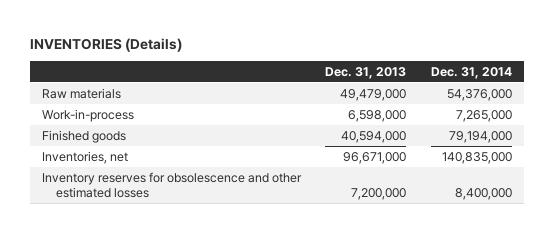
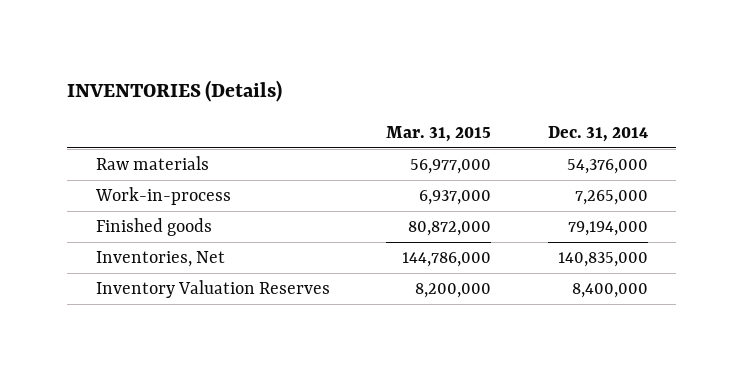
- | Dec. 31, 2013 | Dec. 31, 2014
+ | Mar. 31, 2015 | Dec. 31, 2014
- Inventories, net | 96,671,000 | 140,835,000
- Inventory reserves for obsolescence and other estimated losses | 7,200,000 | 8,400,000
+ Inventories, Net | 144,786,000 | 140,835,000
+ Inventory Valuation Reserves | 8,200,000 | 8,400,000

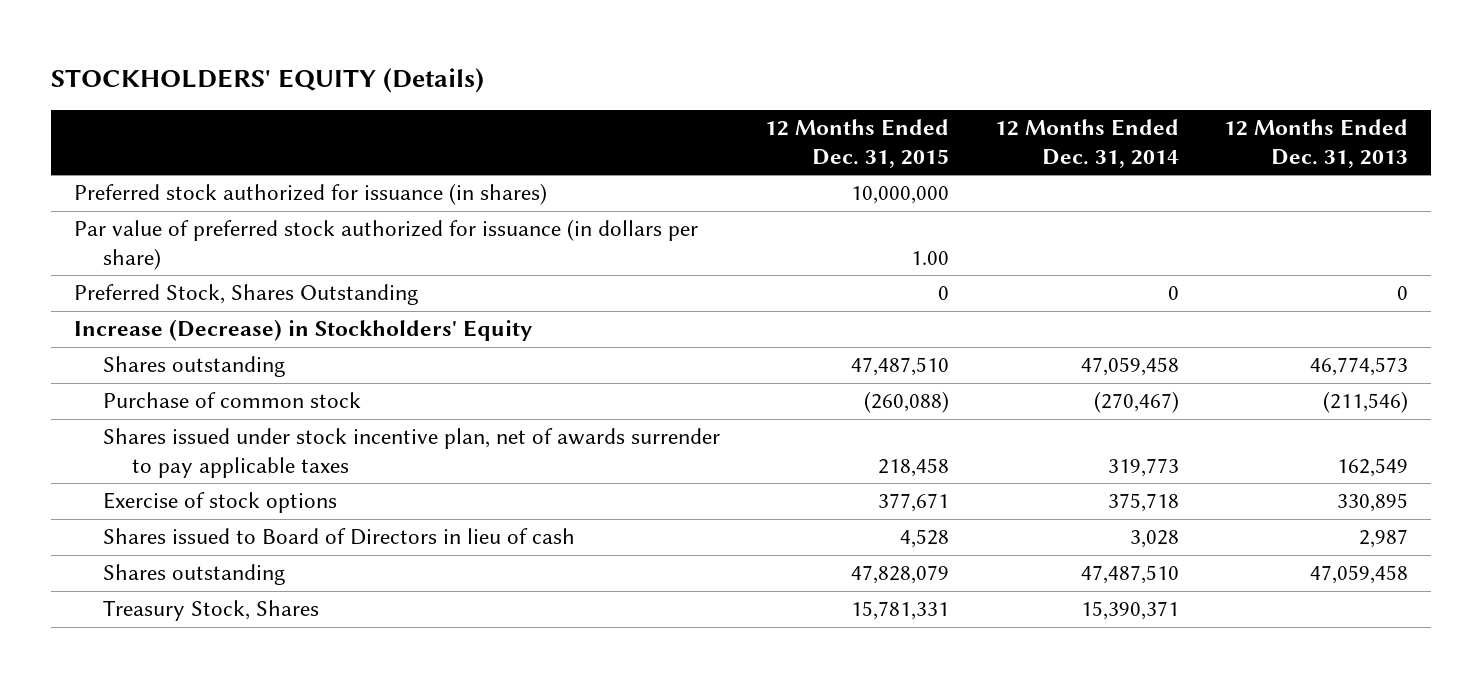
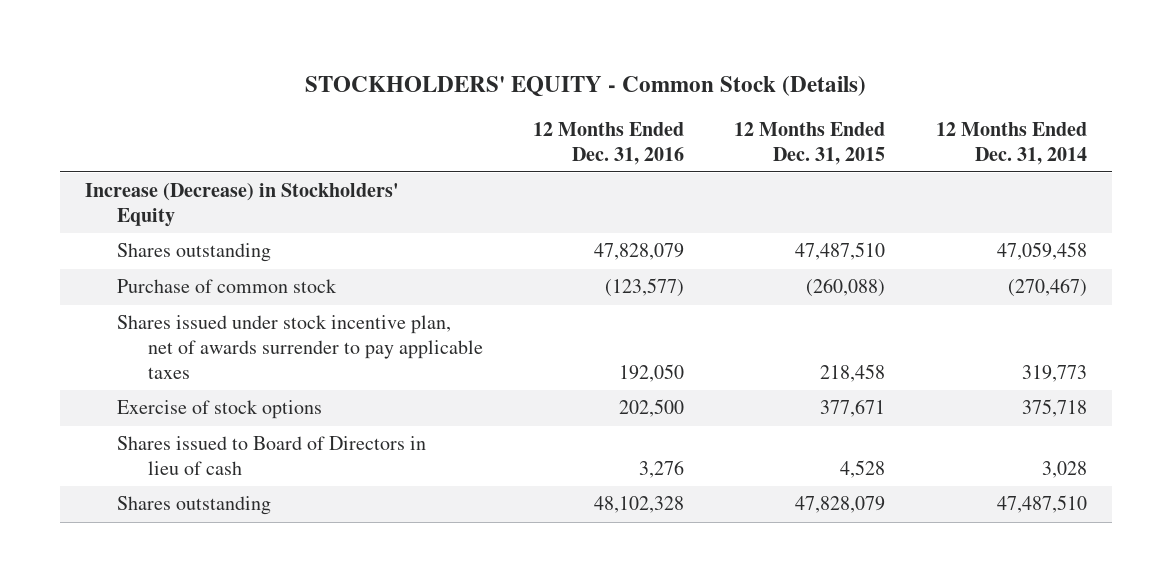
- STOCKHOLDERS' EQUITY (Details)
+ STOCKHOLDERS' EQUITY - Common Stock (Details)
- | 12 Months Ended Dec. 31, 2015 | 12 Months Ended Dec. 31, 2014 | 12 Months Ended Dec. 31, 2013
+ | 12 Months Ended Dec. 31, 2016 | 12 Months Ended Dec. 31, 2015 | 12 Months Ended Dec. 31, 2014
- Preferred stock authorized for issuance (in shares) | 10,000,000 | |
- Par value of preferred stock authorized for issuance (in dollars per share) | 1.00 | |
- Preferred Stock, Shares Outstanding | 0 | 0 | 0
- Treasury Stock, Shares | 15,781,331 | 15,390,371 |

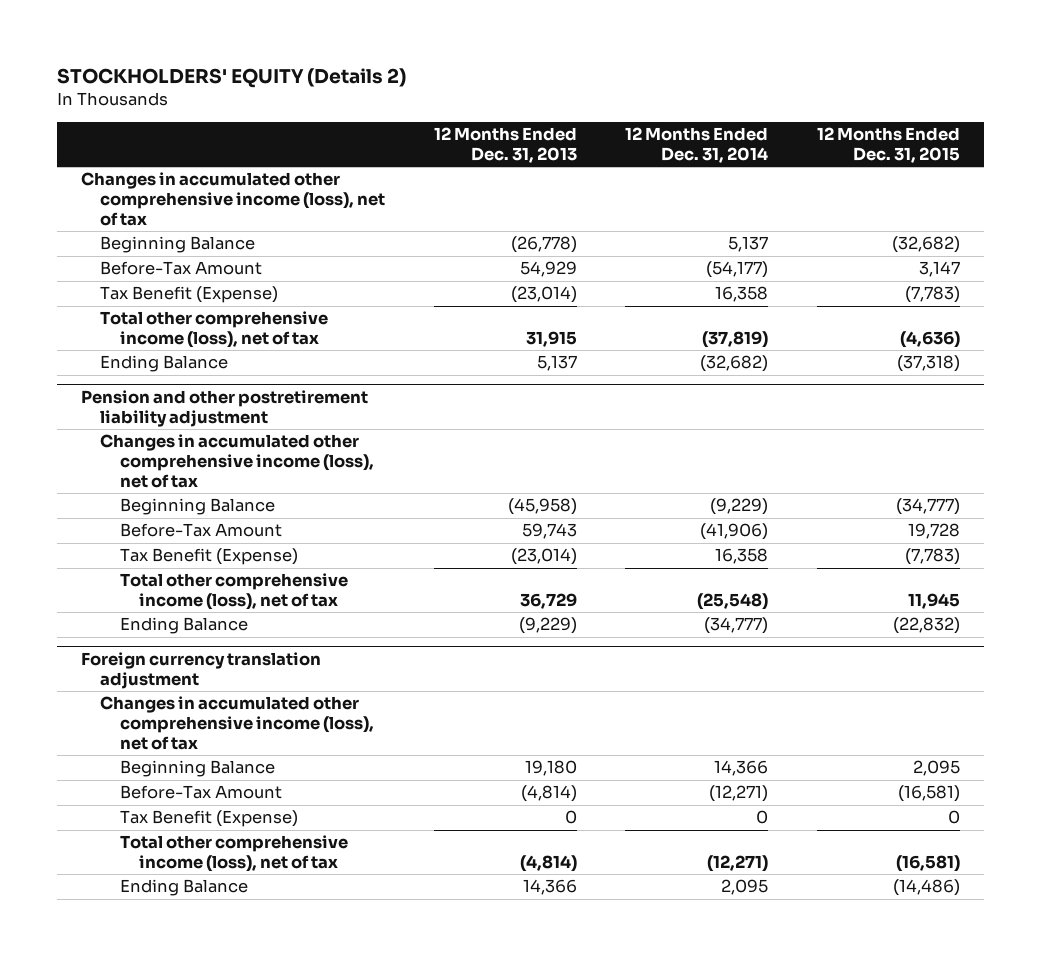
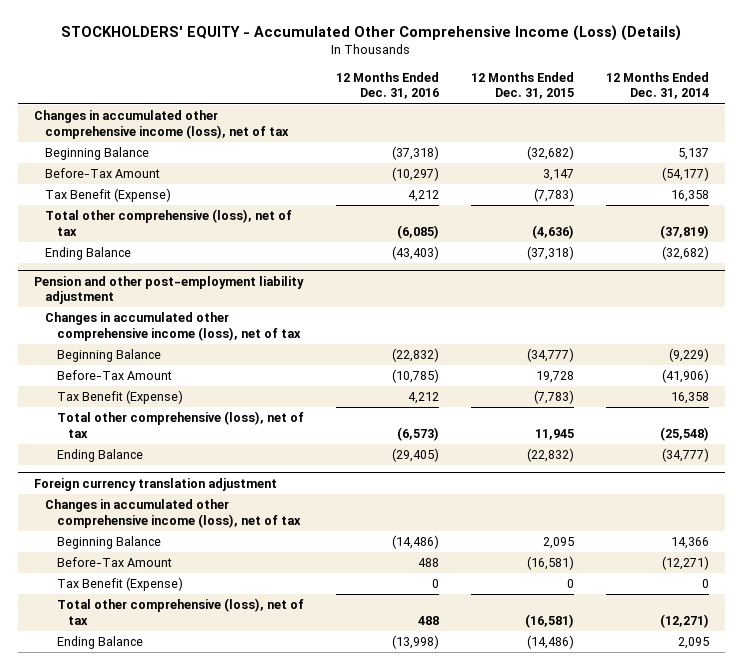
- STOCKHOLDERS' EQUITY (Details 2)
+ STOCKHOLDERS' EQUITY - Accumulated Other Comprehensive Income (Loss) (Details)
- | 12 Months Ended Dec. 31, 2013 | 12 Months Ended Dec. 31, 2014 | 12 Months Ended Dec. 31, 2015
+ | 12 Months Ended Dec. 31, 2016 | 12 Months Ended Dec. 31, 2015 | 12 Months Ended Dec. 31, 2014
- Total other comprehensive income (loss), net of tax | 31,915 | (37,819) | (4,636)
+ Total other comprehensive (loss), net of tax | (6,085) | (4,636) | (37,819)
- Pension and other postretirement liability adjustment
+ Pension and other post-employment liability adjustment
- Total other comprehensive income (loss), net of tax | 36,729 | (25,548) | 11,945
+ Total other comprehensive (loss), net of tax | (6,573) | 11,945 | (25,548)
@ Foreign currency translation adjustment
- Total other comprehensive income (loss), net of tax | (4,814) | (12,271) | (16,581)
+ Total other comprehensive (loss), net of tax | 488 | (16,581) | (12,271)

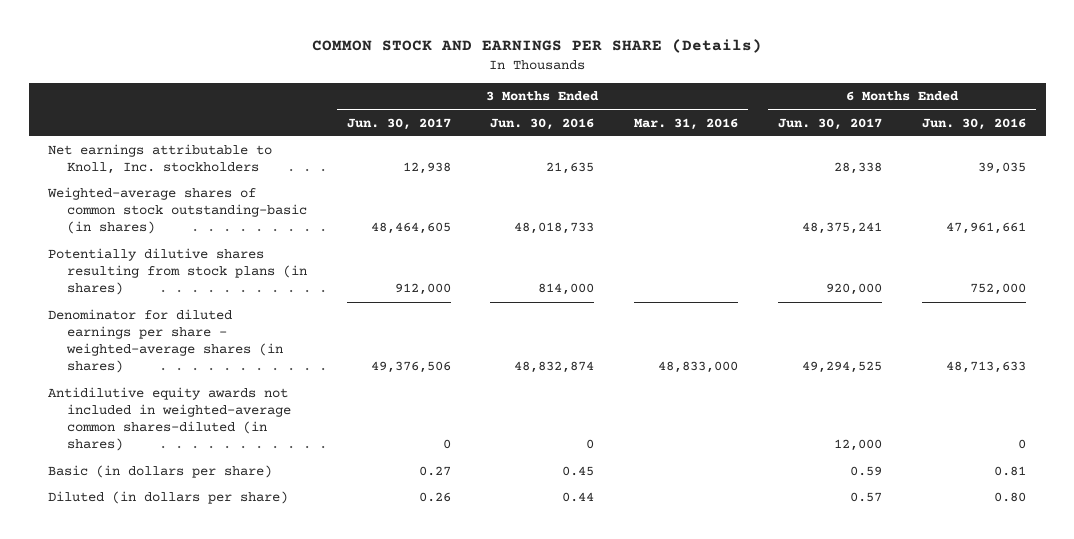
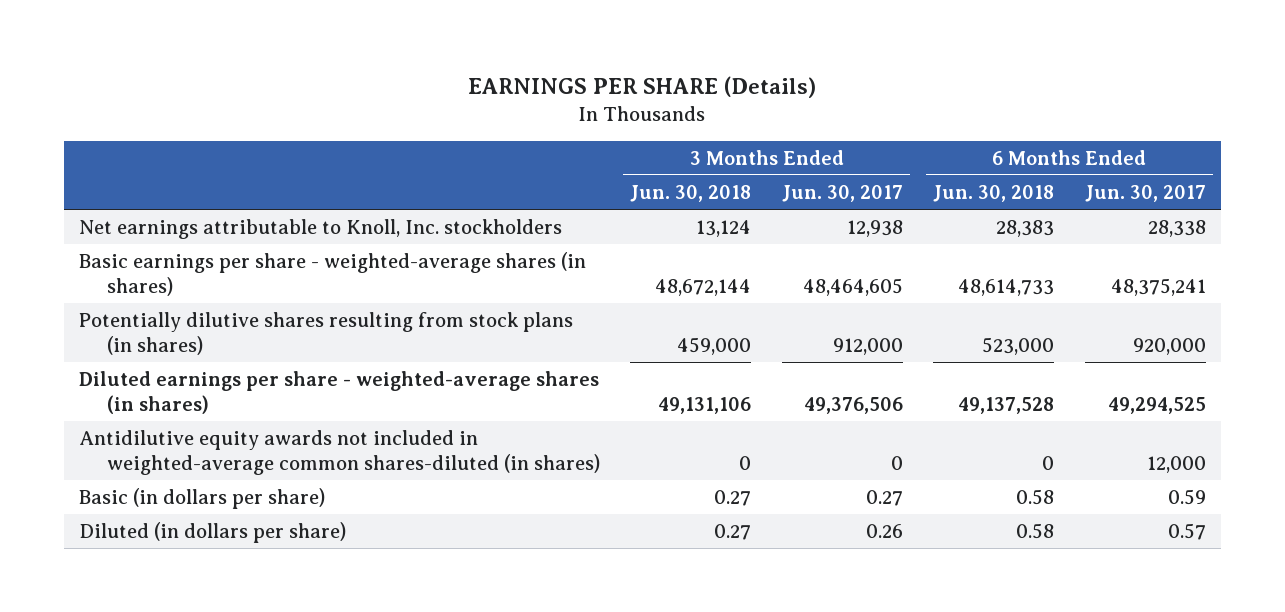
- COMMON STOCK AND EARNINGS PER SHARE (Details)
+ EARNINGS PER SHARE (Details)
- | 3 Months Ended Jun. 30, 2017 | 3 Months Ended Jun. 30, 2016 | 3 Months Ended Mar. 31, 2016 | 6 Months Ended Jun. 30, 2017 | 6 Months Ended Jun. 30, 2016
+ | 3 Months Ended Jun. 30, 2018 | 3 Months Ended Jun. 30, 2017 | 6 Months Ended Jun. 30, 2018 | 6 Months Ended Jun. 30, 2017
- Weighted-average shares of common stock outstanding-basic (in shares) | 48,464,605 | 48,018,733 | | 48,375,241 | 47,961,661
+ Basic earnings per share - weighted-average shares (in shares) | 48,672,144 | 48,464,605 | 48,614,733 | 48,375,241
- Denominator for diluted earnings per share - weighted-average shares (in shares) | 49,376,506 | 48,832,874 | 48,833,000 | 49,294,525 | 48,713,633
+ Diluted earnings per share - weighted-average shares (in shares) | 49,131,106 | 49,376,506 | 49,137,528 | 49,294,525

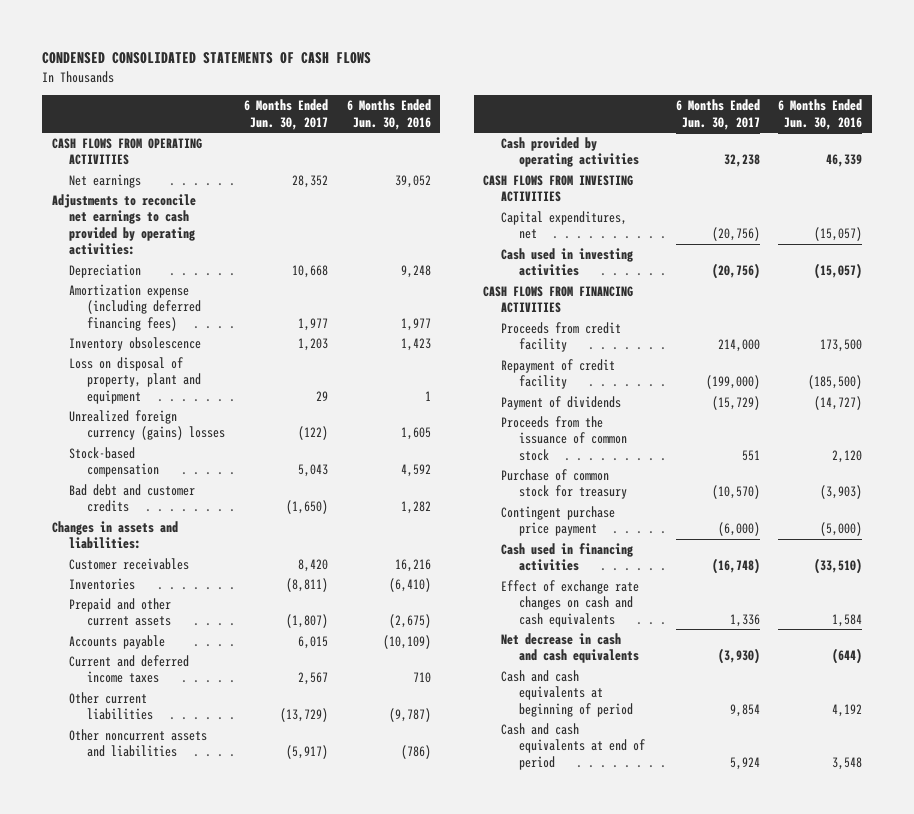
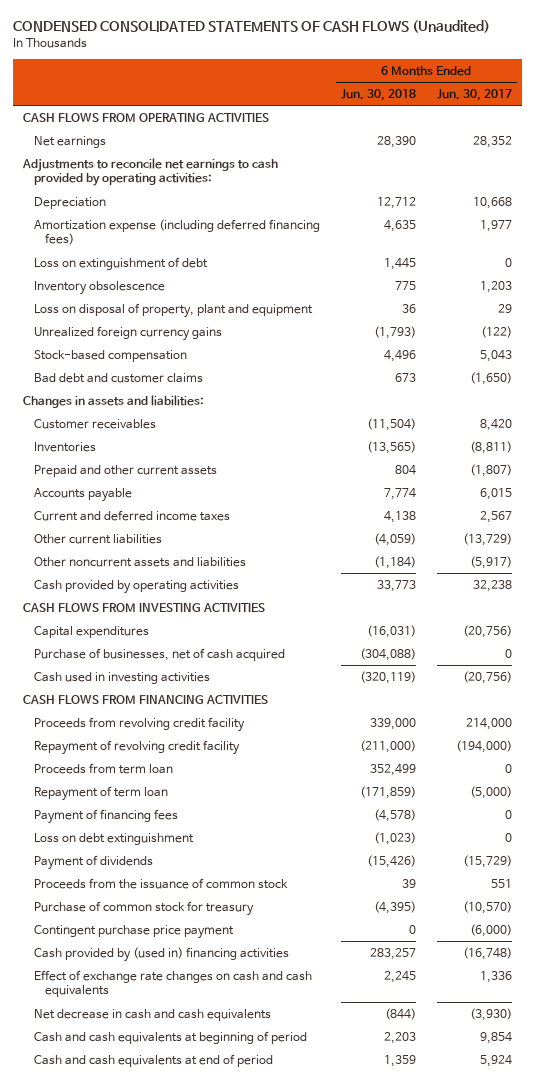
- CONDENSED CONSOLIDATED STATEMENTS OF CASH FLOWS
+ CONDENSED CONSOLIDATED STATEMENTS OF CASH FLOWS (Unaudited)
- | 6 Months Ended Jun. 30, 2017 | 6 Months Ended Jun. 30, 2016
+ | 6 Months Ended Jun. 30, 2018 | 6 Months Ended Jun. 30, 2017
+ Loss on extinguishment of debt | 1,445 | 0
- Unrealized foreign currency (gains) losses | (122) | 1,605
+ Unrealized foreign currency gains | (1,793) | (122)
- Bad debt and customer credits | (1,650) | 1,282
+ Bad debt and customer claims | 673 | (1,650)
- Capital expenditures, net | (20,756) | (15,057)
+ Capital expenditures | (16,031) | (20,756)
+ Purchase of businesses, net of cash acquired | (304,088) | 0
- Proceeds from credit facility | 214,000 | 173,500
- Repayment of credit facility | (199,000) | (185,500)
+ Proceeds from revolving credit facility | 339,000 | 214,000
+ Repayment of revolving credit facility | (211,000) | (194,000)
+ Proceeds from term loan | 352,499 | 0
+ Repayment of term loan | (171,859) | (5,000)
+ Payment of financing fees | (4,578) | 0
+ Loss on debt extinguishment | (1,023) | 0
- Cash used in financing activities | (16,748) | (33,510)
+ Cash provided by (used in) financing activities | 283,257 | (16,748)

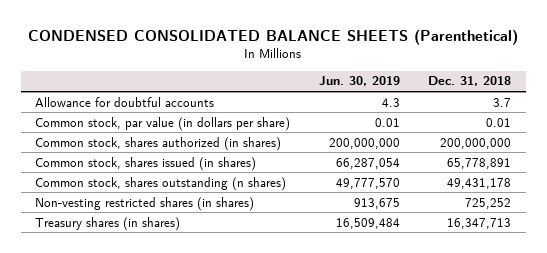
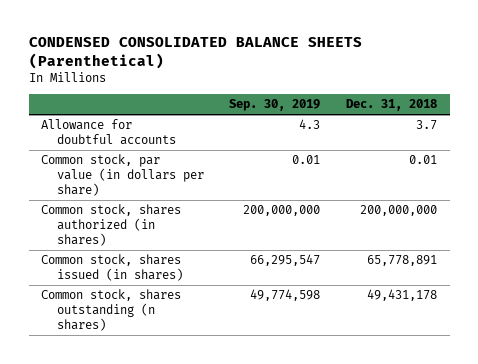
- | Jun. 30, 2019 | Dec. 31, 2018
+ | Sep. 30, 2019 | Dec. 31, 2018
- Non-vesting restricted shares (in shares) | 913,675 | 725,252
- Treasury shares (in shares) | 16,509,484 | 16,347,713

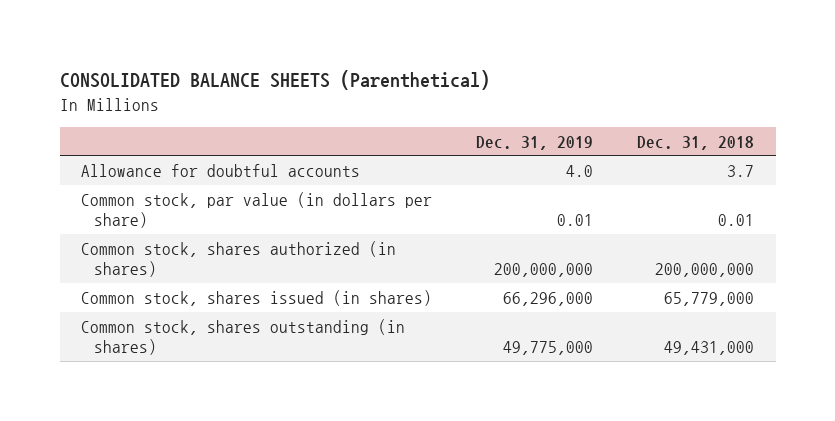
- CONDENSED CONSOLIDATED BALANCE SHEETS (Parenthetical)
+ CONSOLIDATED BALANCE SHEETS (Parenthetical)
- | Sep. 30, 2019 | Dec. 31, 2018
+ | Dec. 31, 2019 | Dec. 31, 2018
- Common stock, shares issued (in shares) | 66,295,547 | 65,778,891
- Common stock, shares outstanding (n shares) | 49,774,598 | 49,431,178
+ Common stock, shares issued (in shares) | 66,296,000 | 65,779,000
+ Common stock, shares outstanding (in shares) | 49,775,000 | 49,431,000

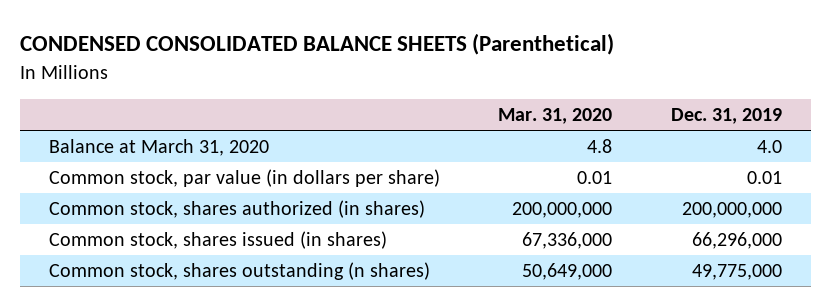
- CONSOLIDATED BALANCE SHEETS (Parenthetical)
+ CONDENSED CONSOLIDATED BALANCE SHEETS (Parenthetical)
- | Dec. 31, 2019 | Dec. 31, 2018
+ | Mar. 31, 2020 | Dec. 31, 2019
- Allowance for doubtful accounts | 4.0 | 3.7
+ Balance at March 31, 2020 | 4.8 | 4.0
- Common stock, shares outstanding (in shares) | 49,775,000 | 49,431,000
+ Common stock, shares outstanding (n shares) | 50,649,000 | 49,775,000

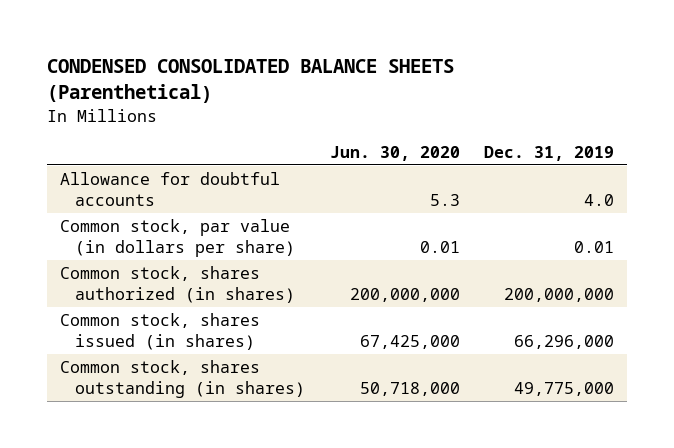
- | Mar. 31, 2020 | Dec. 31, 2019
+ | Jun. 30, 2020 | Dec. 31, 2019
- Balance at March 31, 2020 | 4.8 | 4.0
+ Allowance for doubtful accounts | 5.3 | 4.0
- Common stock, shares outstanding (n shares) | 50,649,000 | 49,775,000
+ Common stock, shares outstanding (in shares) | 50,718,000 | 49,775,000

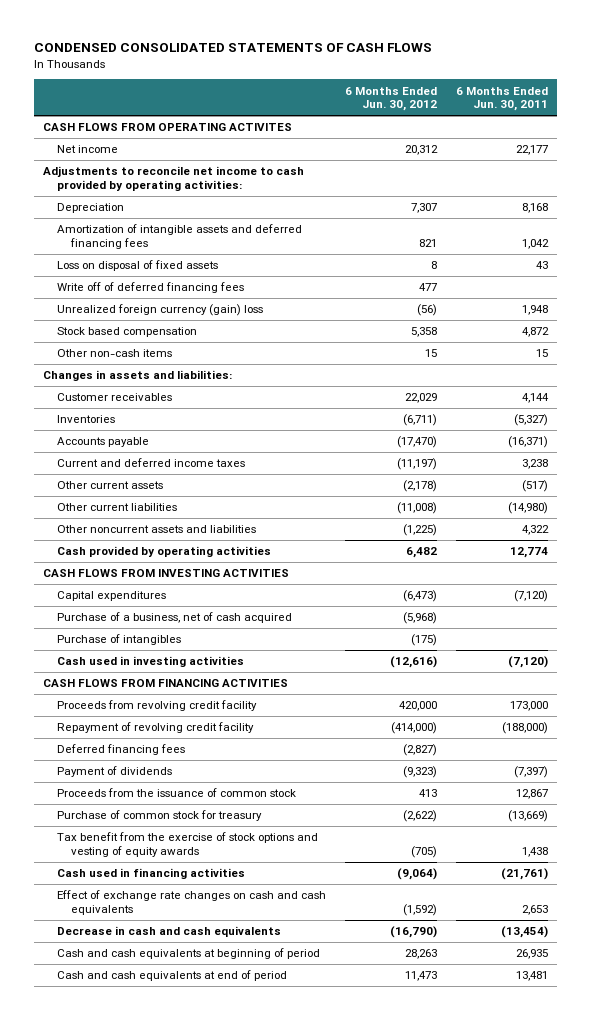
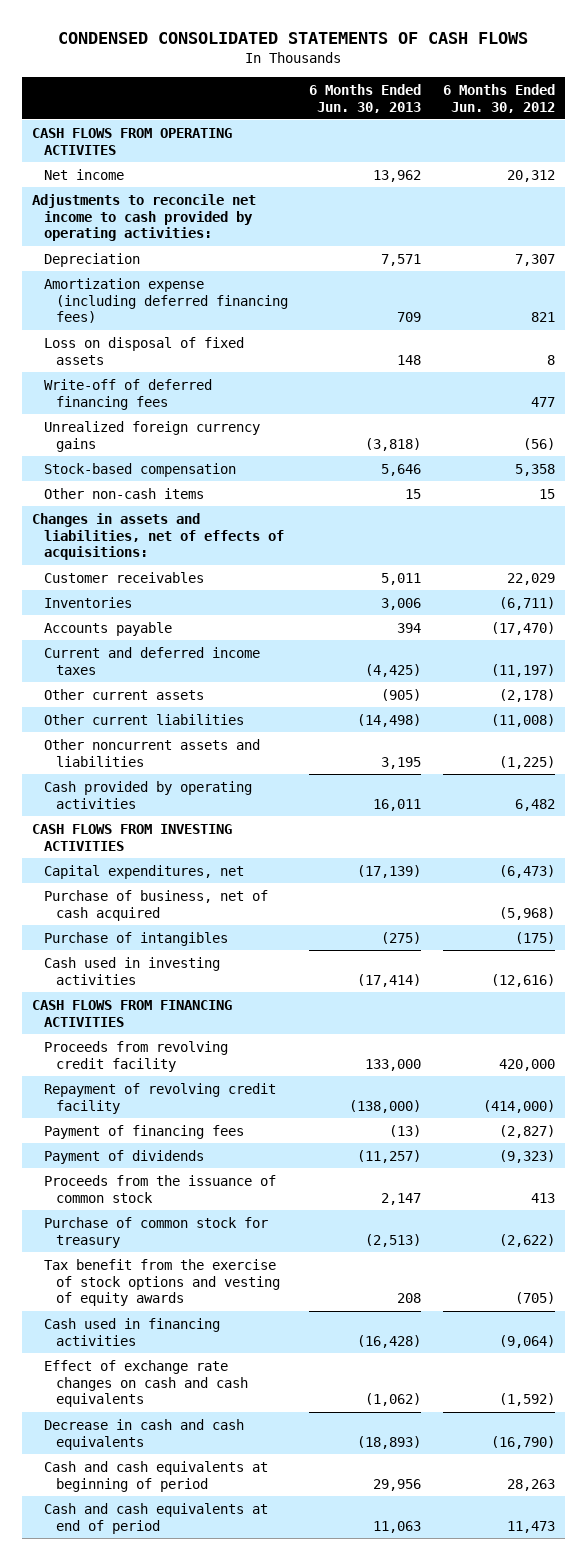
- | 6 Months Ended Jun. 30, 2012 | 6 Months Ended Jun. 30, 2011
+ | 6 Months Ended Jun. 30, 2013 | 6 Months Ended Jun. 30, 2012
- Amortization of intangible assets and deferred financing fees | 821 | 1,042
+ Amortization expense (including deferred financing fees) | 709 | 821
- Write off of deferred financing fees | 477 |
- Unrealized foreign currency (gain) loss | (56) | 1,948
- Stock based compensation | 5,358 | 4,872
+ Write-off of deferred financing fees | | 477
+ Unrealized foreign currency gains | (3,818) | (56)
+ Stock-based compensation | 5,646 | 5,358
- Changes in assets and liabilities:
+ Changes in assets and liabilities, net of effects of acquisitions:
- Capital expenditures | (6,473) | (7,120)
- Purchase of a business, net of cash acquired | (5,968) |
+ Capital expenditures, net | (17,139) | (6,473)
+ Purchase of business, net of cash acquired | | (5,968)
- Deferred financing fees | (2,827) |
+ Payment of financing fees | (13) | (2,827)

